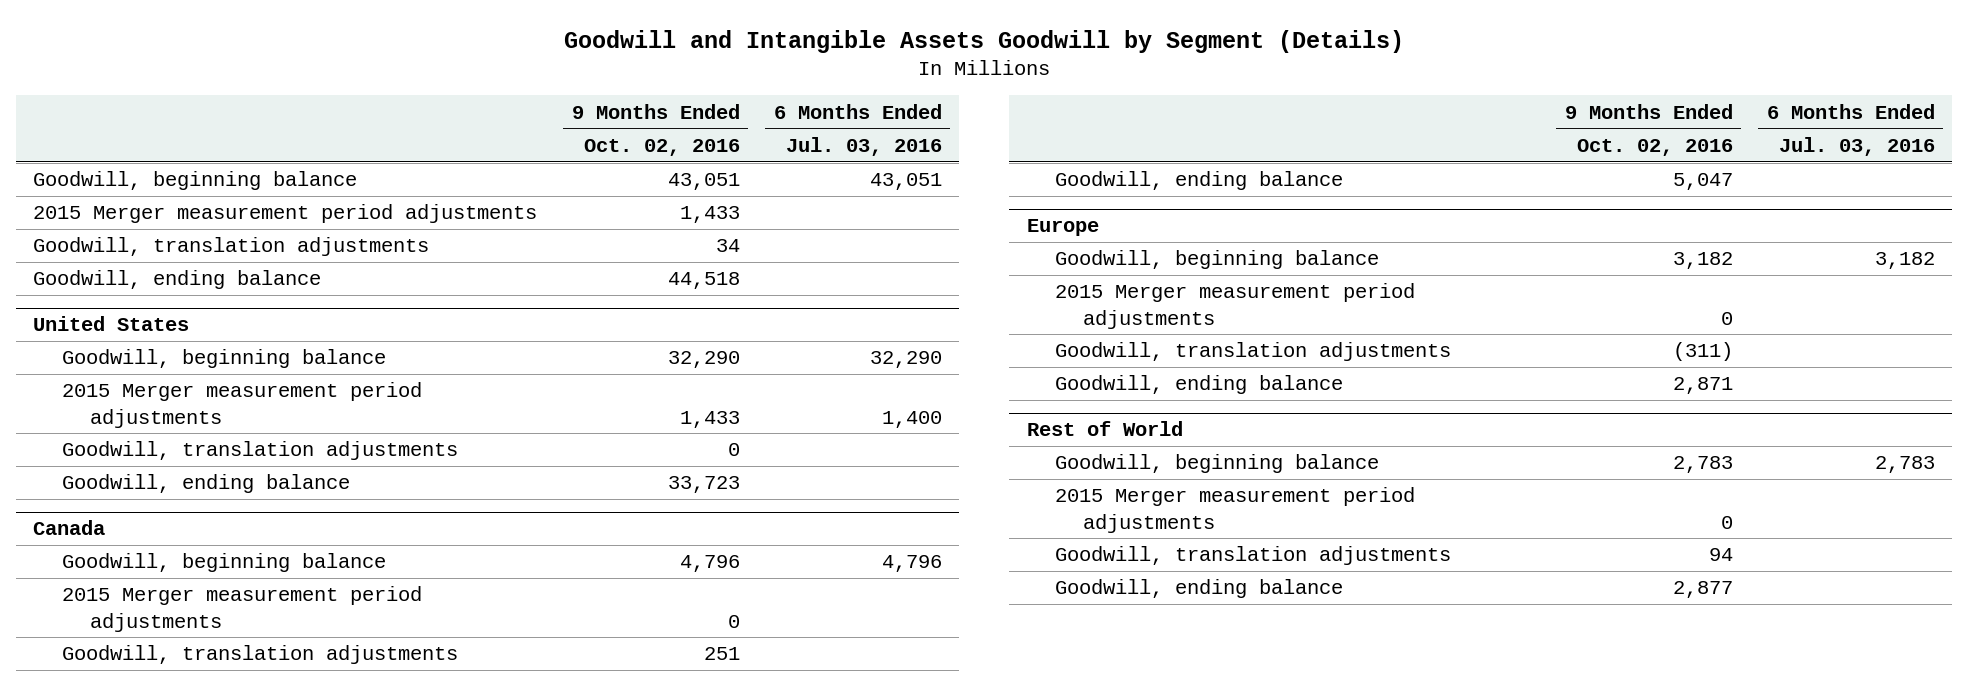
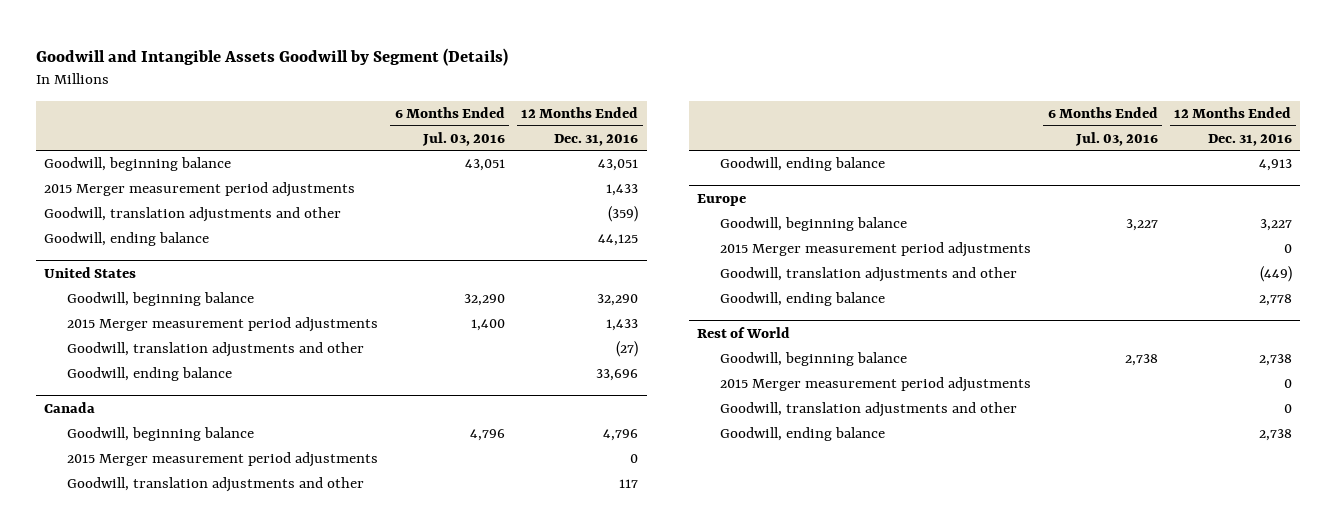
- | 9 Months Ended Oct. 02, 2016 | 6 Months Ended Jul. 03, 2016
+ | 6 Months Ended Jul. 03, 2016 | 12 Months Ended Dec. 31, 2016
- Goodwill, translation adjustments | 34 |
+ Goodwill, translation adjustments and other | | (359)
@ United States
- Goodwill, translation adjustments | 0 |
+ Goodwill, translation adjustments and other | | (27)
@ Canada
- Goodwill, translation adjustments | 251 |
+ Goodwill, translation adjustments and other | | 117
@ Europe
- Goodwill, beginning balance | 3,182 | 3,182
+ Goodwill, beginning balance | 3,227 | 3,227
- Goodwill, translation adjustments | (311) |
+ Goodwill, translation adjustments and other | | (449)
@ Rest of World
- Goodwill, beginning balance | 2,783 | 2,783
+ Goodwill, beginning balance | 2,738 | 2,738
- Goodwill, translation adjustments | 94 |
+ Goodwill, translation adjustments and other | | 0

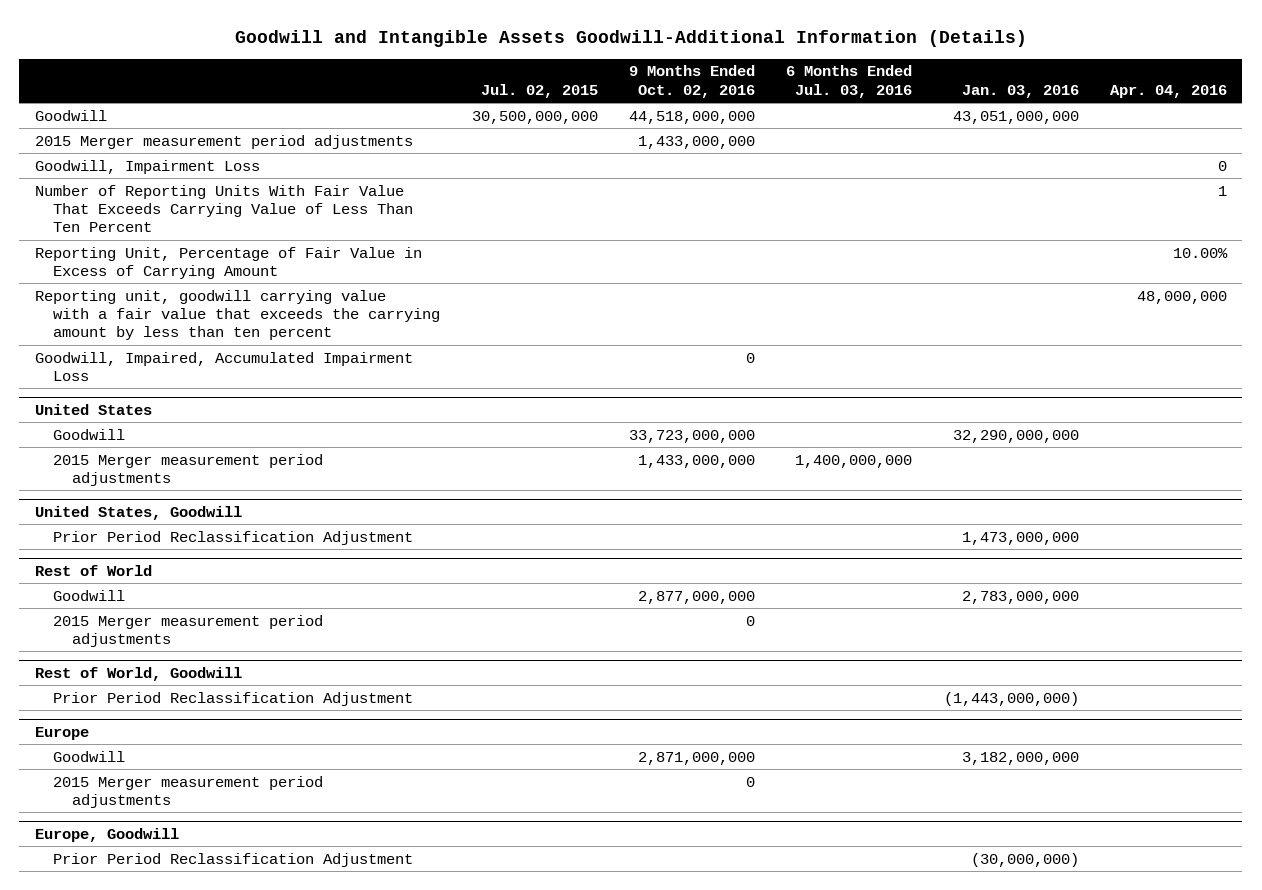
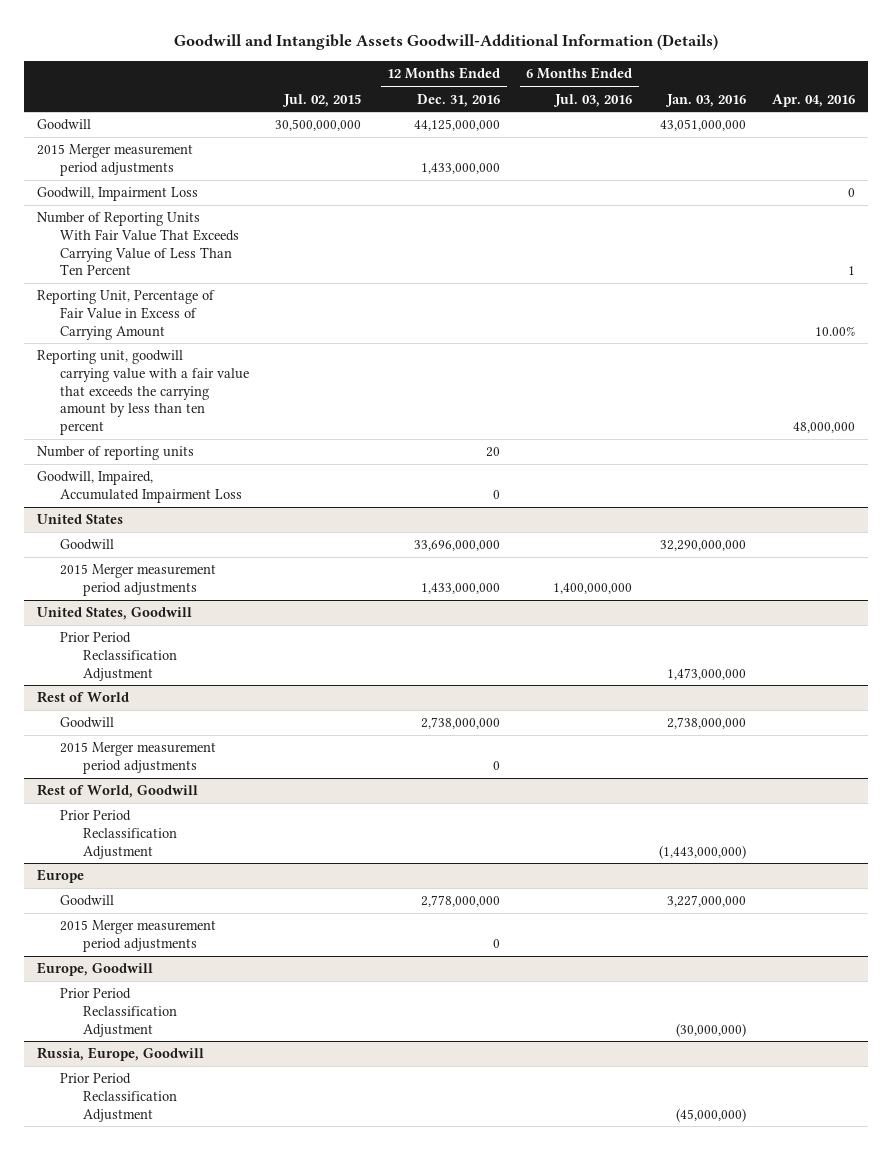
- | Jul. 02, 2015 | 9 Months Ended Oct. 02, 2016 | 6 Months Ended Jul. 03, 2016 | Jan. 03, 2016 | Apr. 04, 2016
+ | Jul. 02, 2015 | 12 Months Ended Dec. 31, 2016 | 6 Months Ended Jul. 03, 2016 | Jan. 03, 2016 | Apr. 04, 2016
+ Number of reporting units | | 20 | | |
@ Rest of World
- Goodwill | | 2,877,000,000 | | 2,783,000,000 |
+ Goodwill | | 2,738,000,000 | | 2,738,000,000 |
@ Europe
- Goodwill | | 2,871,000,000 | | 3,182,000,000 |
+ Goodwill | | 2,778,000,000 | | 3,227,000,000 |
+ Russia, Europe, Goodwill
+ Prior Period Reclassification Adjustment | | | | (45,000,000) |

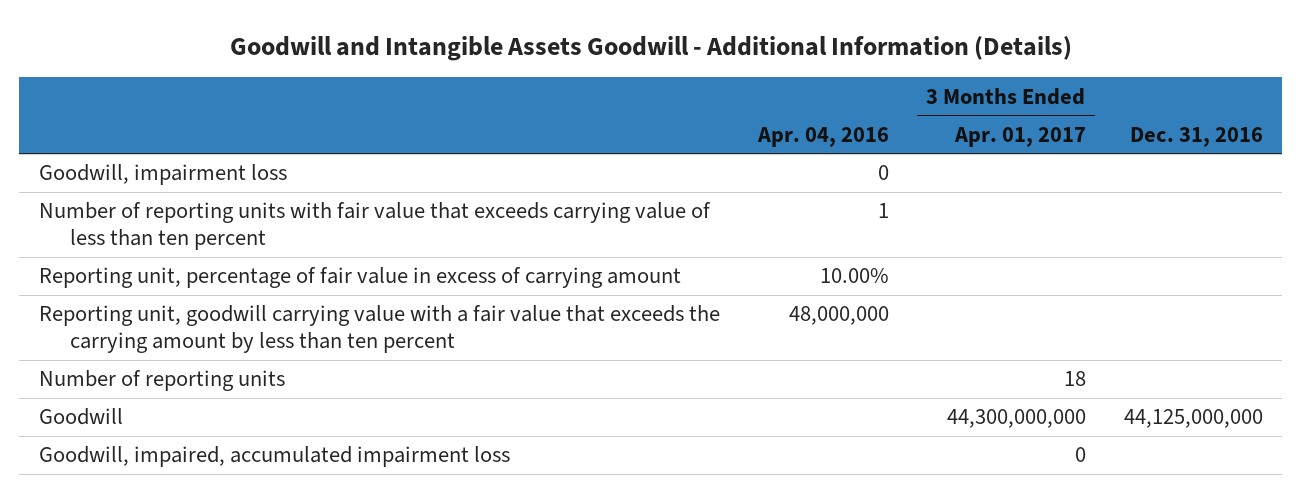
- Goodwill and Intangible Assets Goodwill-Additional Information (Details)
+ Goodwill and Intangible Assets Goodwill - Additional Information (Details)
- | Jul. 02, 2015 | 12 Months Ended Dec. 31, 2016 | 6 Months Ended Jul. 03, 2016 | Jan. 03, 2016 | Apr. 04, 2016
+ | Apr. 04, 2016 | 3 Months Ended Apr. 01, 2017 | Dec. 31, 2016
- 2015 Merger measurement period adjustments | | 1,433,000,000 | | |
- Goodwill, Impairment Loss | | | | | 0
- Number of Reporting Units With Fair Value That Exceeds Carrying Value of Less Than Ten Percent | | | | | 1
- Reporting Unit, Percentage of Fair Value in Excess of Carrying Amount | | | | | 10.00%
+ Goodwill, impairment loss | 0 | |
+ Number of reporting units with fair value that exceeds carrying value of less than ten percent | 1 | |
+ Reporting unit, percentage of fair value in excess of carrying amount | 10.00% | |
- Goodwill, Impaired, Accumulated Impairment Loss | | 0 | | |
- United States
- Goodwill | | 33,696,000,000 | | 32,290,000,000 |
- 2015 Merger measurement period adjustments | | 1,433,000,000 | 1,400,000,000 | |
- United States, Goodwill
- Prior Period Reclassification Adjustment | | | | 1,473,000,000 |
- Rest of World
- Goodwill | | 2,738,000,000 | | 2,738,000,000 |
- 2015 Merger measurement period adjustments | | 0 | | |
- Rest of World, Goodwill
- Prior Period Reclassification Adjustment | | | | (1,443,000,000) |
- Europe
- Goodwill | | 2,778,000,000 | | 3,227,000,000 |
- 2015 Merger measurement period adjustments | | 0 | | |
- Europe, Goodwill
- Prior Period Reclassification Adjustment | | | | (30,000,000) |
- Russia, Europe, Goodwill
- Prior Period Reclassification Adjustment | | | | (45,000,000) |
moved down: Goodwill | | 44,300,000,000 | 44,125,000,000
+ Goodwill, impaired, accumulated impairment loss | | 0 |

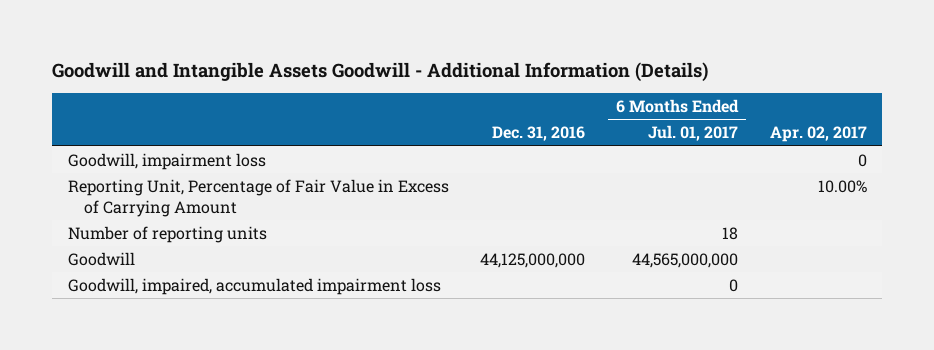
- | Apr. 04, 2016 | 3 Months Ended Apr. 01, 2017 | Dec. 31, 2016
+ | Dec. 31, 2016 | 6 Months Ended Jul. 01, 2017 | Apr. 02, 2017
- Number of reporting units with fair value that exceeds carrying value of less than ten percent | 1 | |
- Reporting unit, percentage of fair value in excess of carrying amount | 10.00% | |
- Reporting unit, goodwill carrying value with a fair value that exceeds the carrying amount by less than ten percent | 48,000,000 | |
+ Reporting Unit, Percentage of Fair Value in Excess of Carrying Amount | | | 10.00%

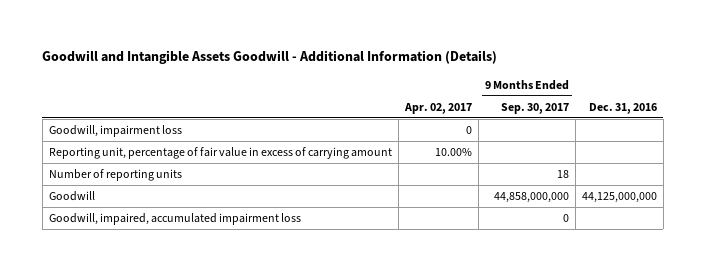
- | Dec. 31, 2016 | 6 Months Ended Jul. 01, 2017 | Apr. 02, 2017
+ | Apr. 02, 2017 | 9 Months Ended Sep. 30, 2017 | Dec. 31, 2016
- Reporting Unit, Percentage of Fair Value in Excess of Carrying Amount | | | 10.00%
+ Reporting unit, percentage of fair value in excess of carrying amount | 10.00% | |

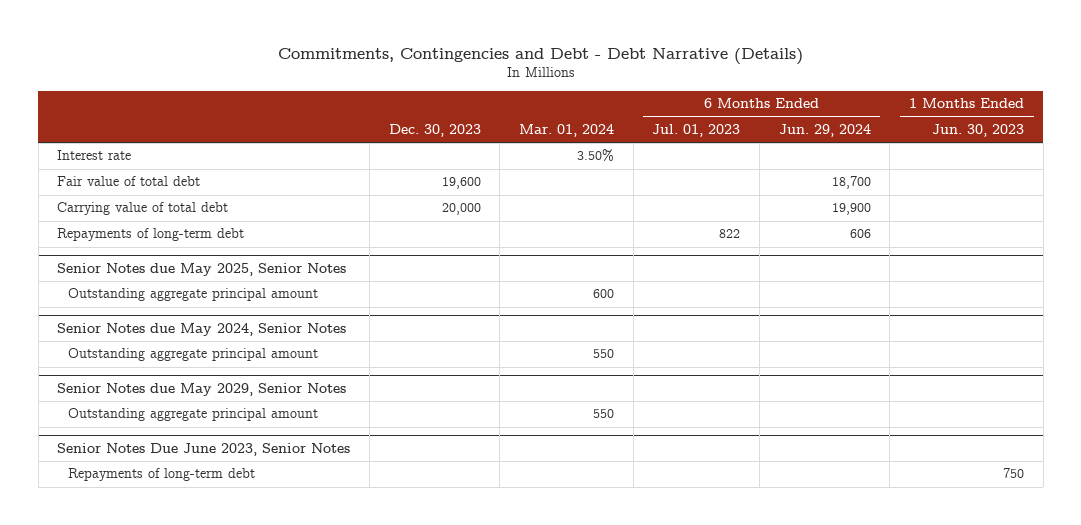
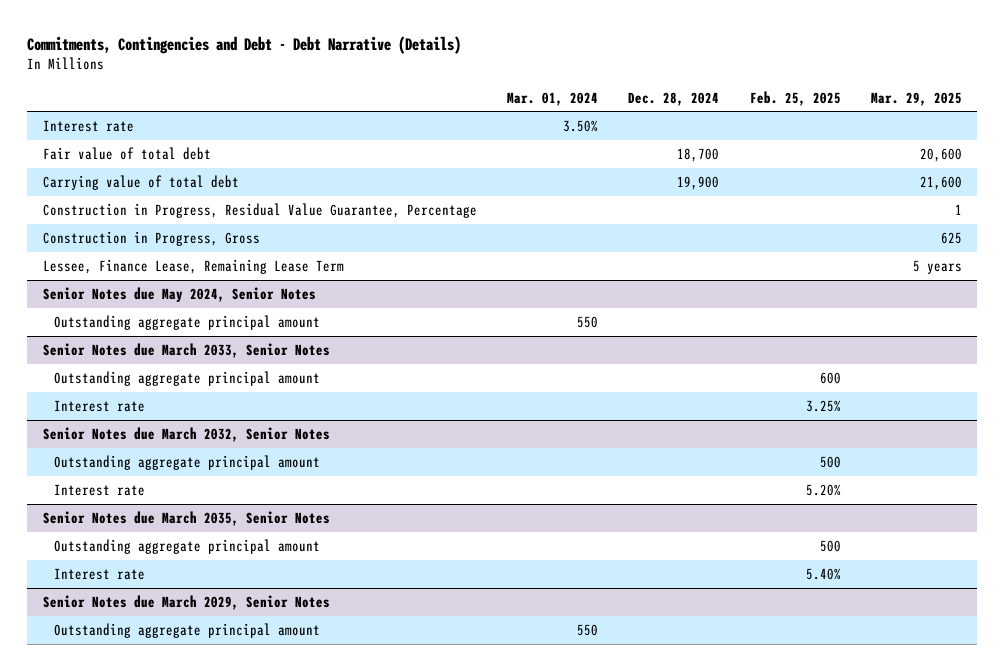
- | Dec. 30, 2023 | Mar. 01, 2024 | 6 Months Ended Jul. 01, 2023 | 6 Months Ended Jun. 29, 2024 | 1 Months Ended Jun. 30, 2023
+ | Mar. 01, 2024 | Dec. 28, 2024 | Feb. 25, 2025 | Mar. 29, 2025
- Repayments of long-term debt | | | 822 | 606 |
- Senior Notes due May 2025, Senior Notes
- Outstanding aggregate principal amount | | 600 | | |
+ Construction in Progress, Residual Value Guarantee, Percentage | | | | 1
+ Construction in Progress, Gross | | | | 625
+ Lessee, Finance Lease, Remaining Lease Term | | | | 5 years
- Senior Notes due May 2029, Senior Notes
+ Senior Notes due March 2033, Senior Notes
+ Outstanding aggregate principal amount | | | 600 |
+ Interest rate | | | 3.25% |
+ Senior Notes due March 2032, Senior Notes
+ Outstanding aggregate principal amount | | | 500 |
+ Interest rate | | | 5.20% |
+ Senior Notes due March 2035, Senior Notes
+ Outstanding aggregate principal amount | | | 500 |
+ Interest rate | | | 5.40% |
+ Senior Notes due March 2029, Senior Notes
- Senior Notes Due June 2023, Senior Notes
- Repayments of long-term debt | | | | | 750

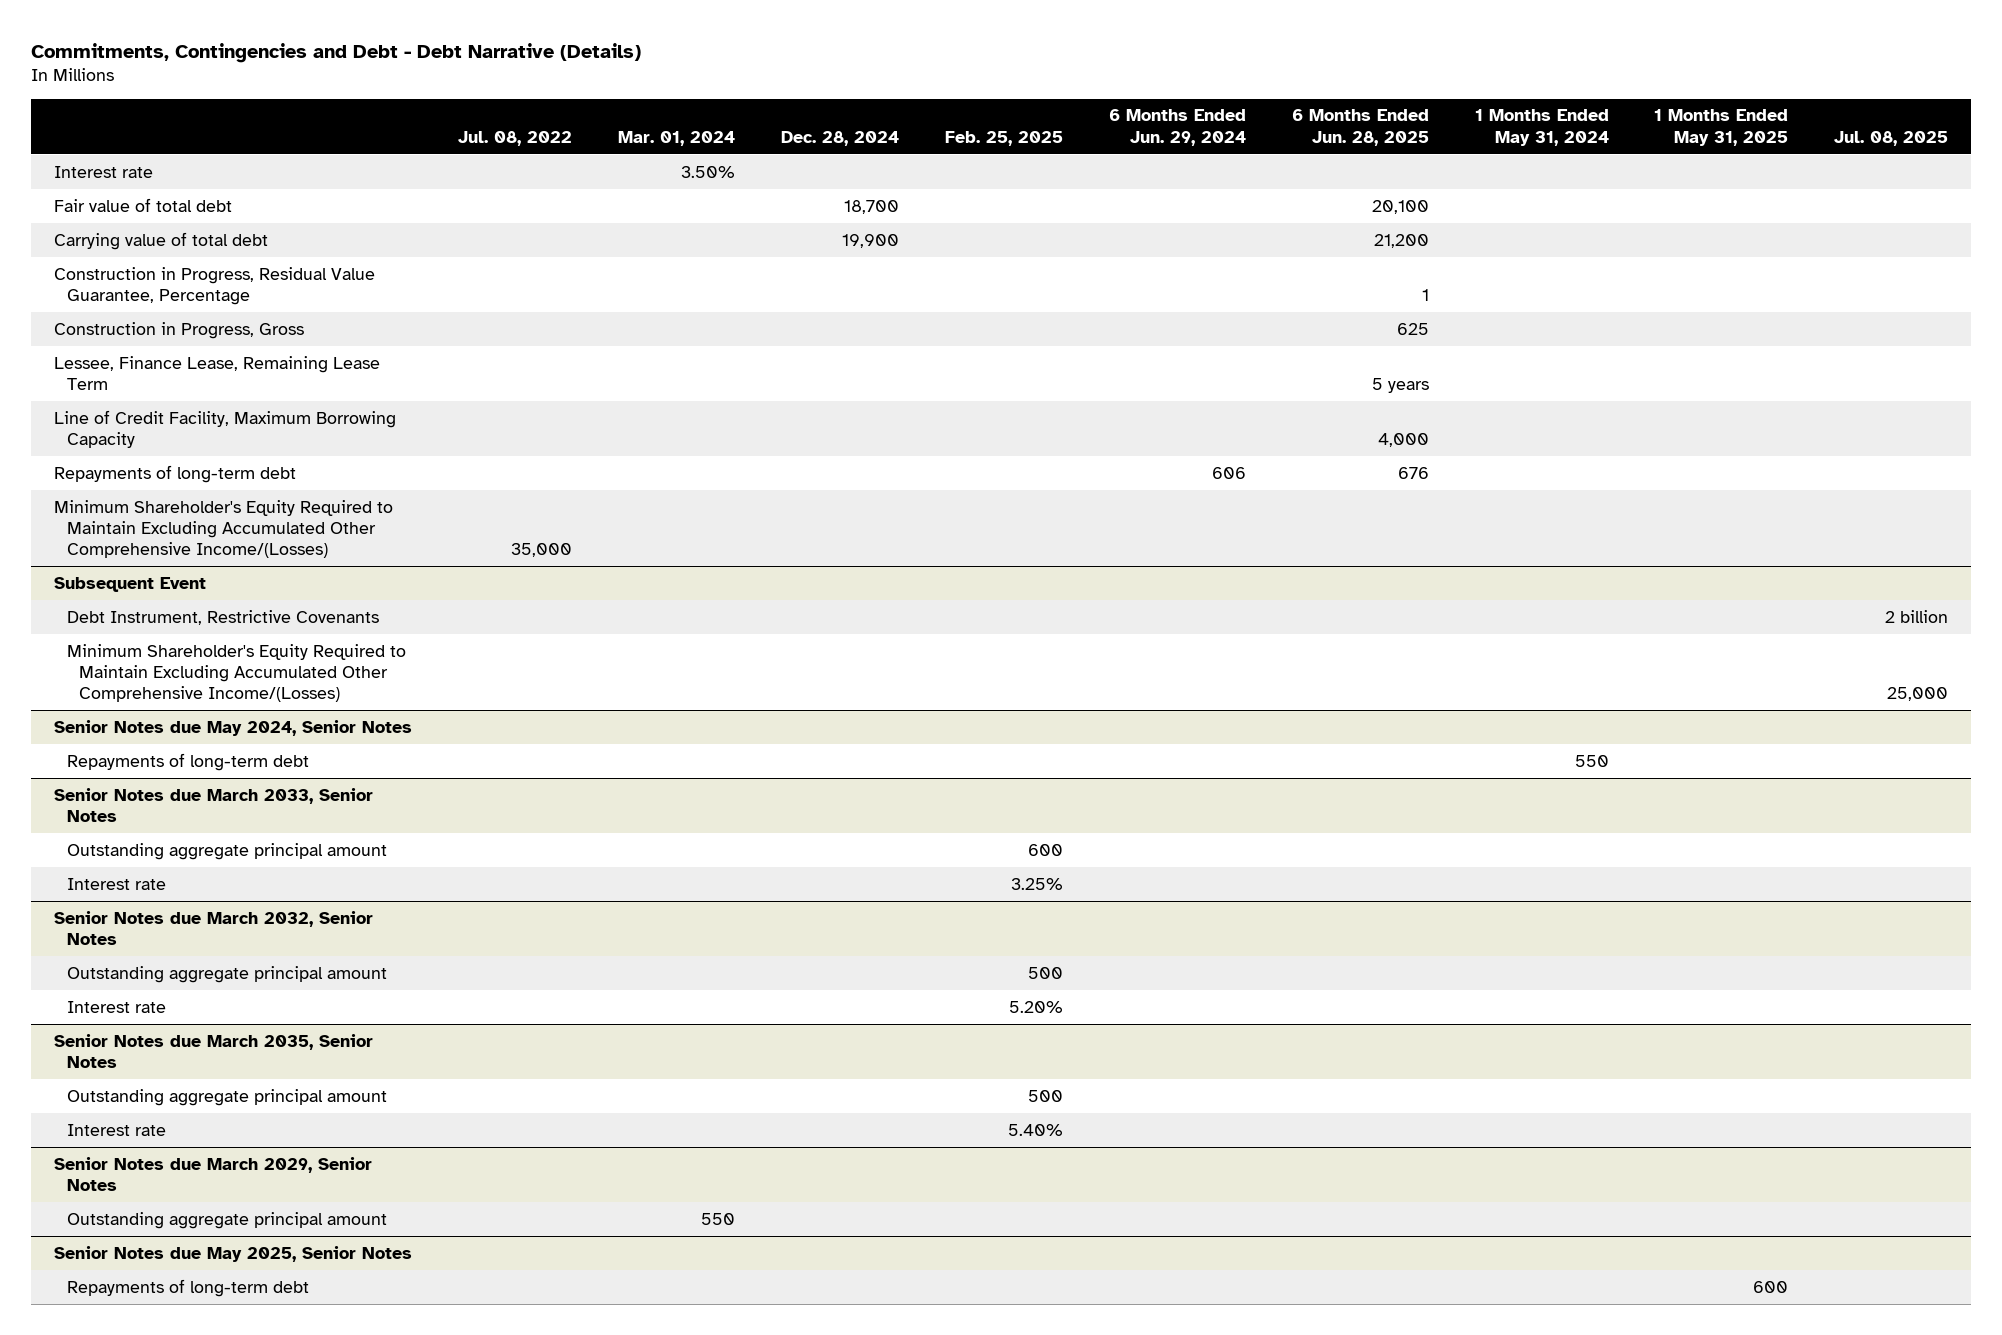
- | Mar. 01, 2024 | Dec. 28, 2024 | Feb. 25, 2025 | Mar. 29, 2025
+ | Jul. 08, 2022 | Mar. 01, 2024 | Dec. 28, 2024 | Feb. 25, 2025 | 6 Months Ended Jun. 29, 2024 | 6 Months Ended Jun. 28, 2025 | 1 Months Ended May 31, 2024 | 1 Months Ended May 31, 2025 | Jul. 08, 2025
+ Line of Credit Facility, Maximum Borrowing Capacity | | | | | | 4,000 | | |
+ Repayments of long-term debt | | | | | 606 | 676 | | |
+ Minimum Shareholder's Equity Required to Maintain Excluding Accumulated Other Comprehensive Income/(Losses) | 35,000 | | | | | | | |
+ Subsequent Event
+ Debt Instrument, Restrictive Covenants | | | | | | | | | 2 billion
+ Minimum Shareholder's Equity Required to Maintain Excluding Accumulated Other Comprehensive Income/(Losses) | | | | | | | | | 25,000
@ Senior Notes due May 2024, Senior Notes
- Outstanding aggregate principal amount | 550 | | |
+ Repayments of long-term debt | | | | | | | 550 | |
+ Senior Notes due May 2025, Senior Notes
+ Repayments of long-term debt | | | | | | | | 600 |

